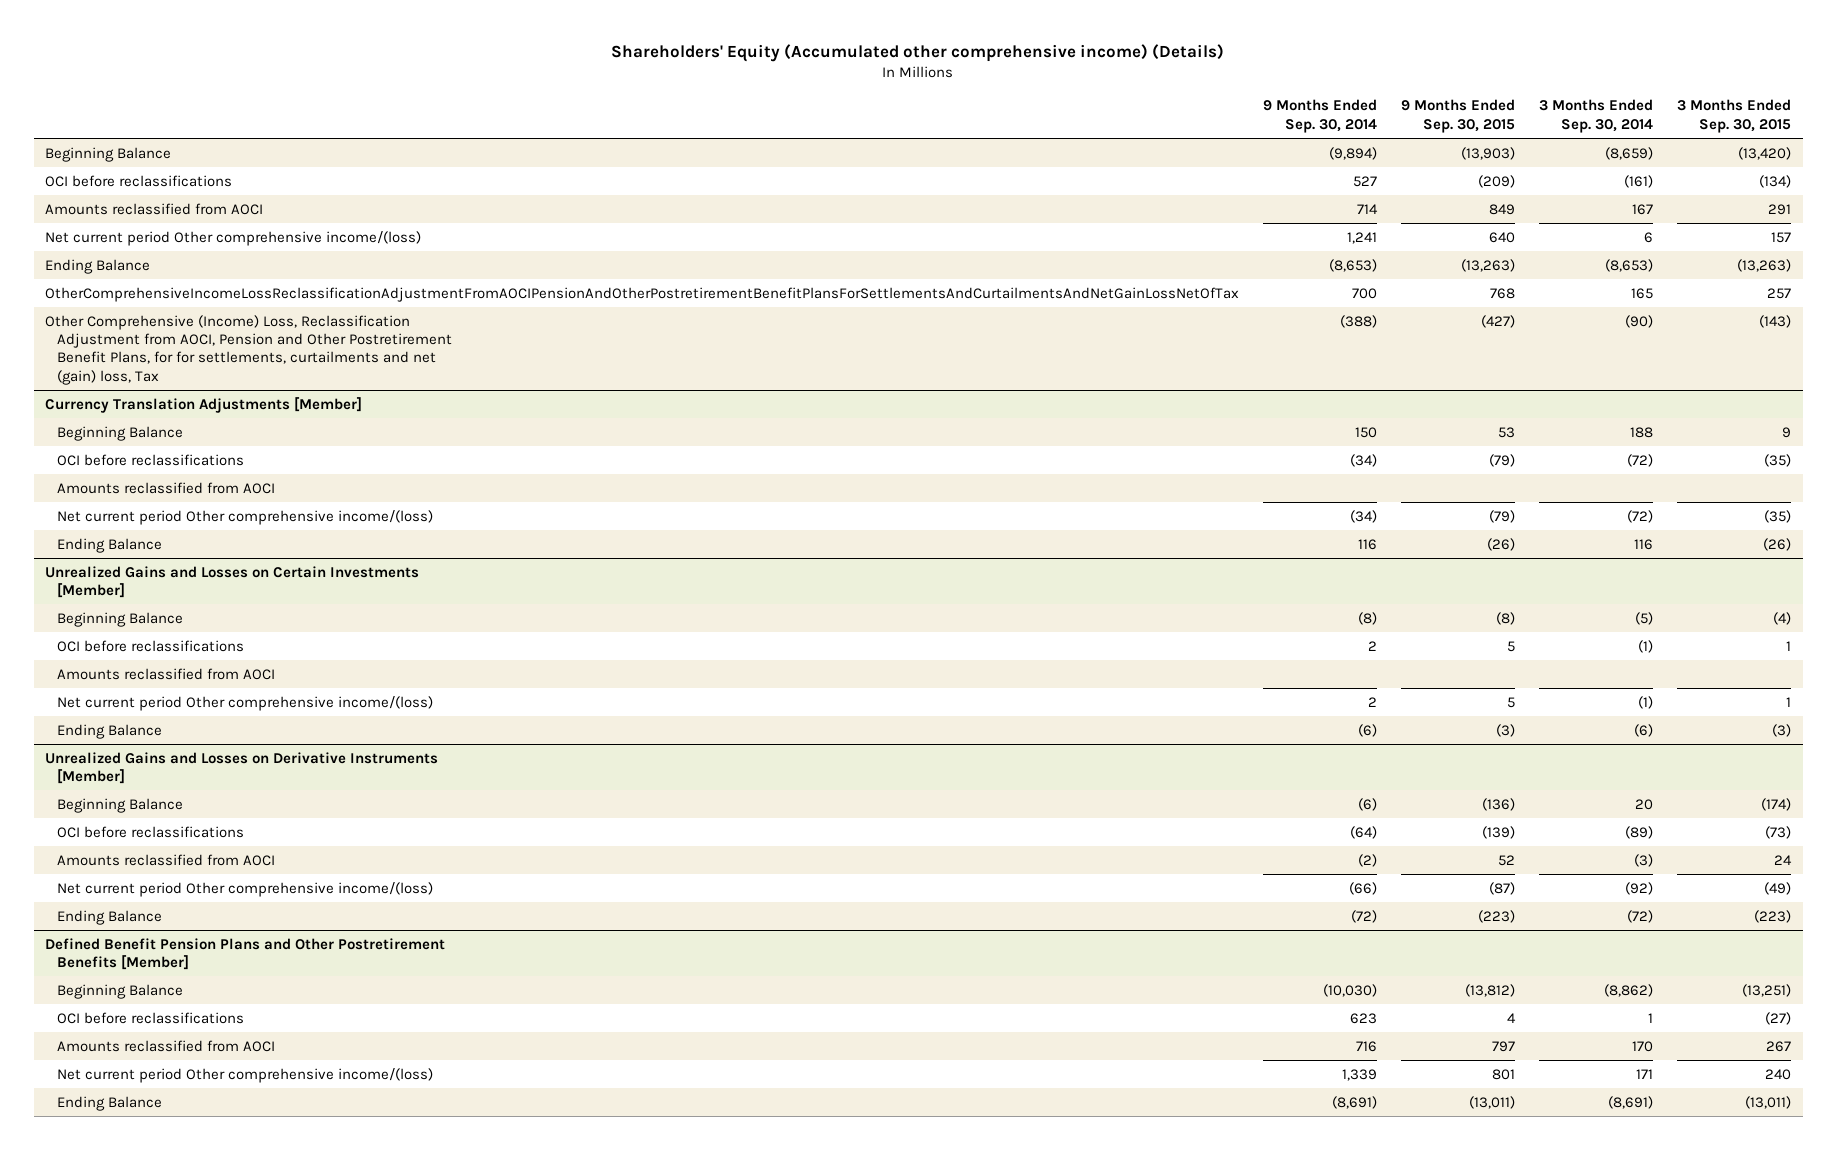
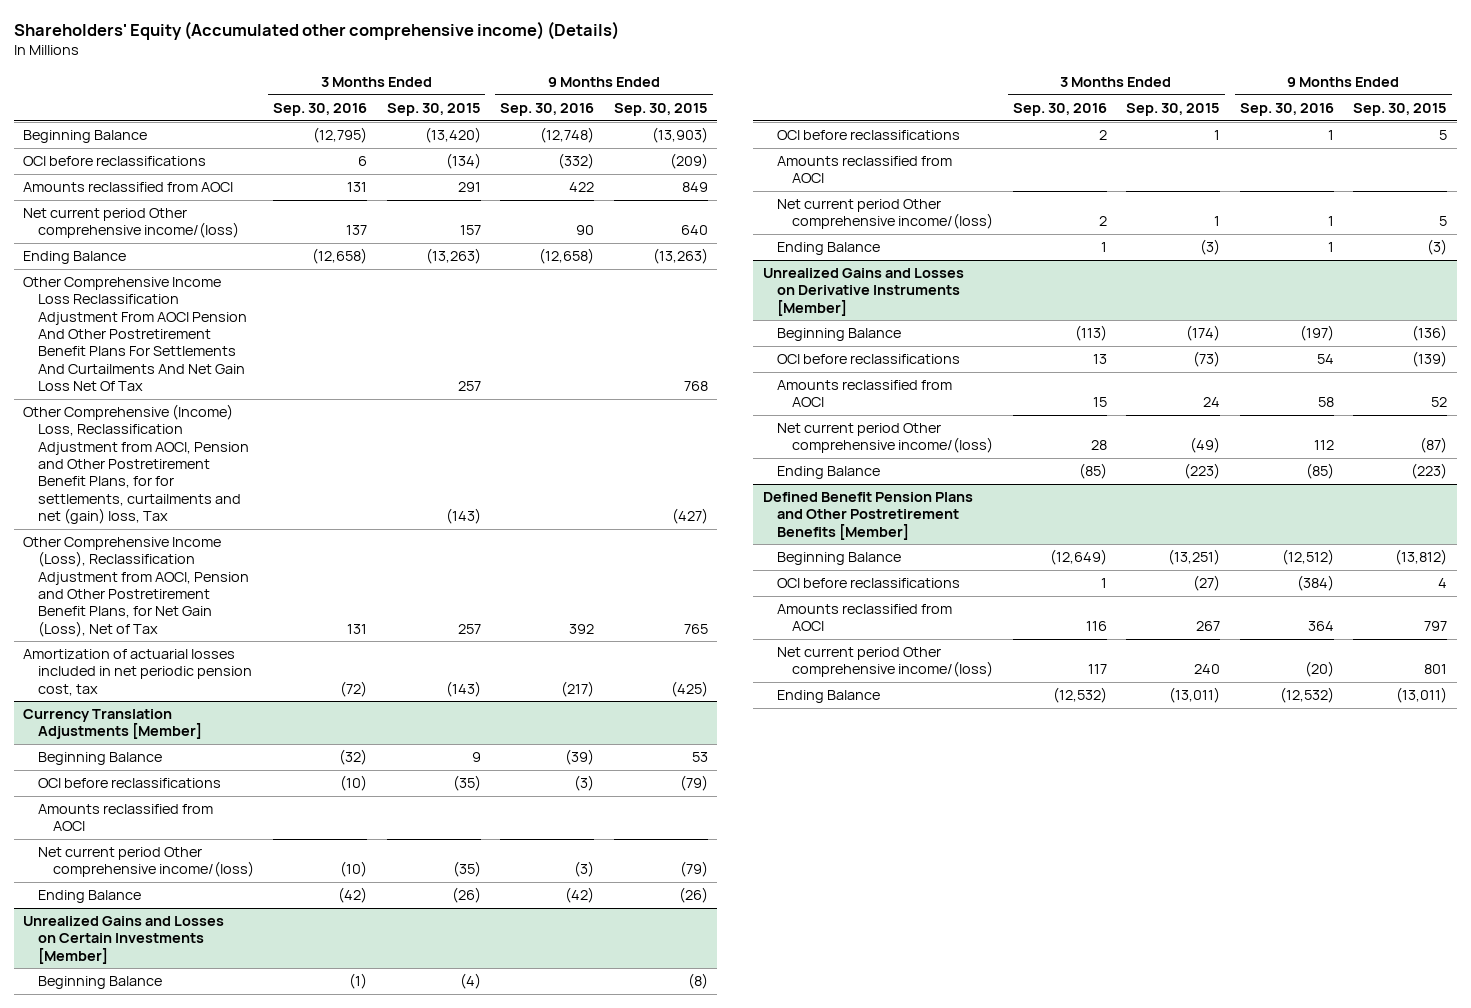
- | 9 Months Ended Sep. 30, 2014 | 9 Months Ended Sep. 30, 2015 | 3 Months Ended Sep. 30, 2014 | 3 Months Ended Sep. 30, 2015
+ | 3 Months Ended Sep. 30, 2016 | 3 Months Ended Sep. 30, 2015 | 9 Months Ended Sep. 30, 2016 | 9 Months Ended Sep. 30, 2015
- OtherComprehensiveIncomeLossReclassificationAdjustmentFromAOCIPensionAndOtherPostretirementBenefitPlansForSettlementsAndCurtailmentsAndNetGainLossNetOfTax | 700 | 768 | 165 | 257
+ Other Comprehensive Income Loss Reclassification Adjustment From AOCI Pension And Other Postretirement Benefit Plans For Settlements And Curtailments And Net Gain Loss Net Of Tax | | 257 | | 768
+ Other Comprehensive Income (Loss), Reclassification Adjustment from AOCI, Pension and Other Postretirement Benefit Plans, for Net Gain (Loss), Net of Tax | 131 | 257 | 392 | 765
+ Amortization of actuarial losses included in net periodic pension cost, tax | (72) | (143) | (217) | (425)

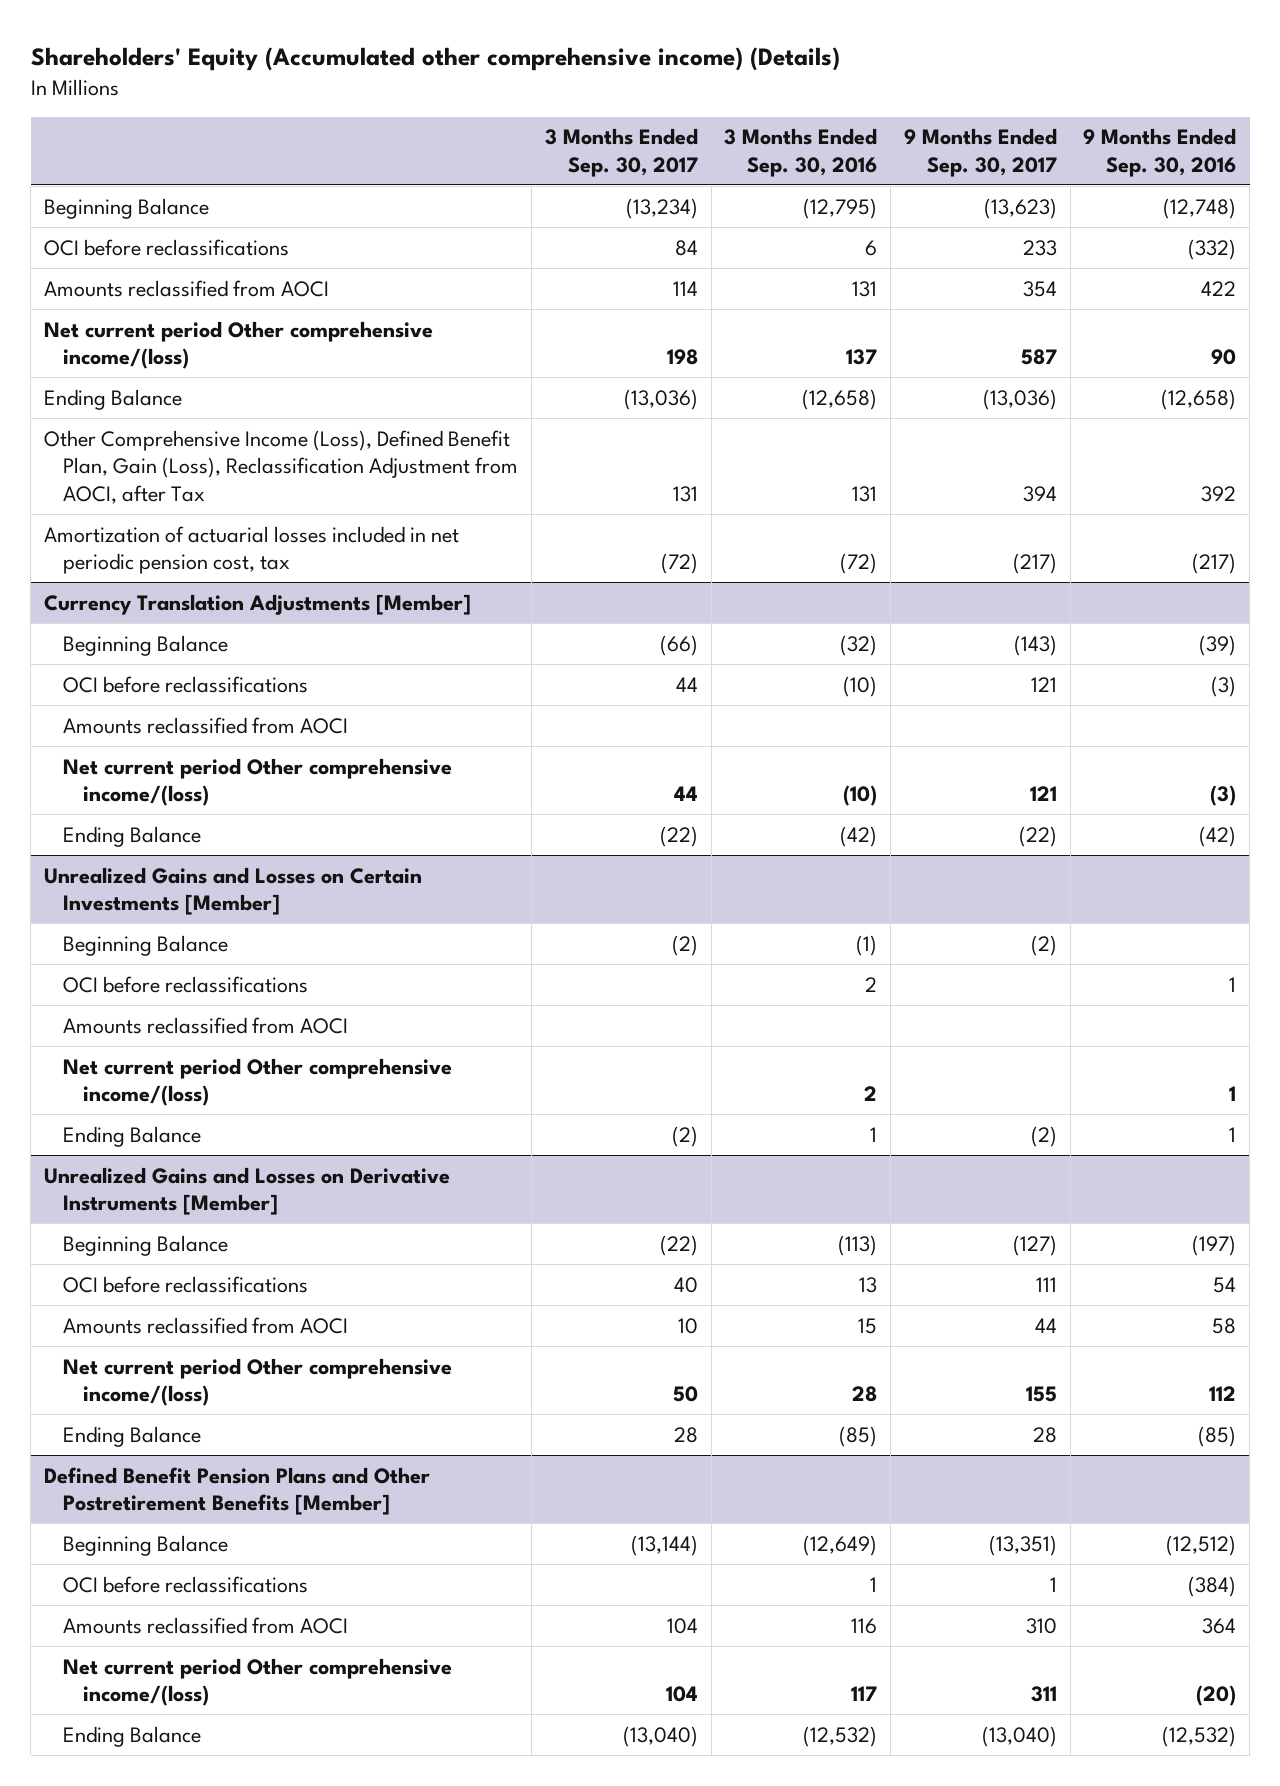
- | 3 Months Ended Sep. 30, 2016 | 3 Months Ended Sep. 30, 2015 | 9 Months Ended Sep. 30, 2016 | 9 Months Ended Sep. 30, 2015
+ | 3 Months Ended Sep. 30, 2017 | 3 Months Ended Sep. 30, 2016 | 9 Months Ended Sep. 30, 2017 | 9 Months Ended Sep. 30, 2016
- Other Comprehensive Income Loss Reclassification Adjustment From AOCI Pension And Other Postretirement Benefit Plans For Settlements And Curtailments And Net Gain Loss Net Of Tax | | 257 | | 768
- Other Comprehensive (Income) Loss, Reclassification Adjustment from AOCI, Pension and Other Postretirement Benefit Plans, for for settlements, curtailments and net (gain) loss, Tax | | (143) | | (427)
- Other Comprehensive Income (Loss), Reclassification Adjustment from AOCI, Pension and Other Postretirement Benefit Plans, for Net Gain (Loss), Net of Tax | 131 | 257 | 392 | 765
+ Other Comprehensive Income (Loss), Defined Benefit Plan, Gain (Loss), Reclassification Adjustment from AOCI, after Tax | 131 | 131 | 394 | 392

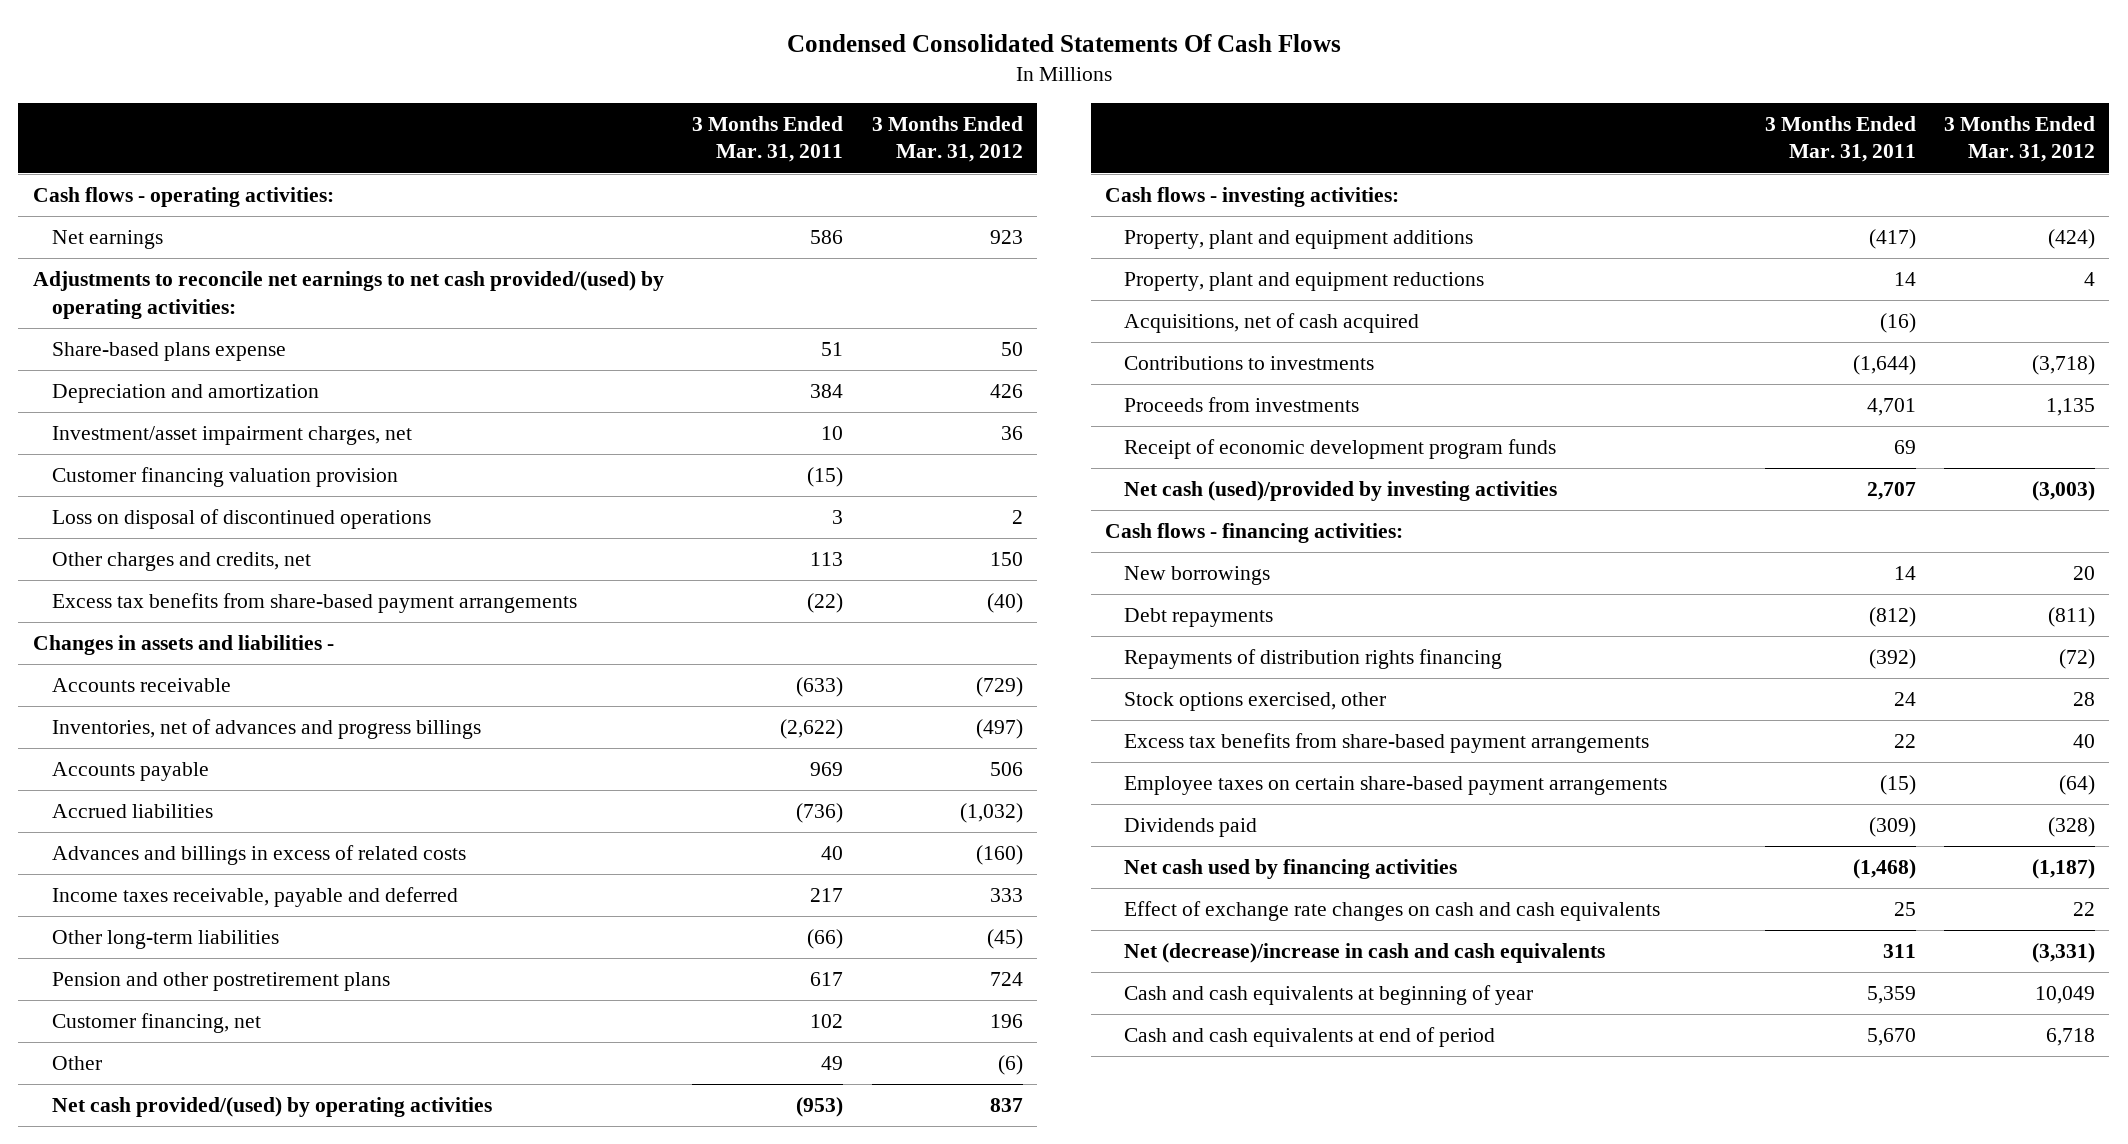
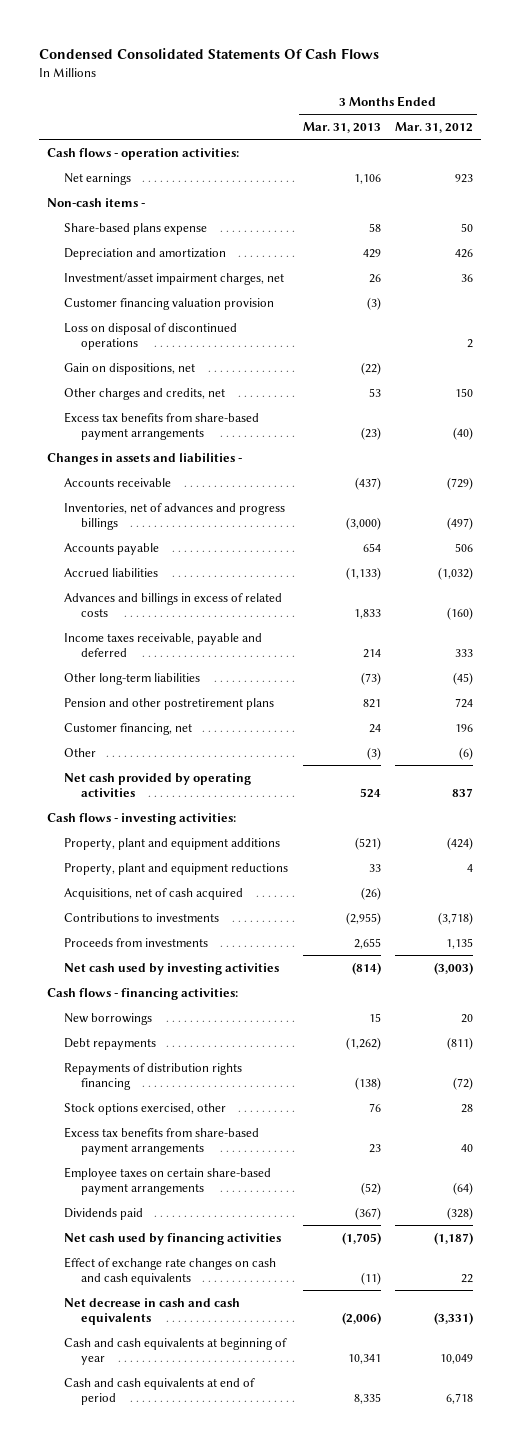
- | 3 Months Ended Mar. 31, 2011 | 3 Months Ended Mar. 31, 2012
+ | 3 Months Ended Mar. 31, 2013 | 3 Months Ended Mar. 31, 2012
- Cash flows - operating activities:
+ Cash flows - operation activities:
- Adjustments to reconcile net earnings to net cash provided/(used) by operating activities:
+ Non-cash items -
+ Gain on dispositions, net | (22) |
- Net cash provided/(used) by operating activities | (953) | 837
+ Net cash provided by operating activities | 524 | 837
- Receipt of economic development program funds | 69 |
- Net cash (used)/provided by investing activities | 2,707 | (3,003)
+ Net cash used by investing activities | (814) | (3,003)
- Net (decrease)/increase in cash and cash equivalents | 311 | (3,331)
+ Net decrease in cash and cash equivalents | (2,006) | (3,331)

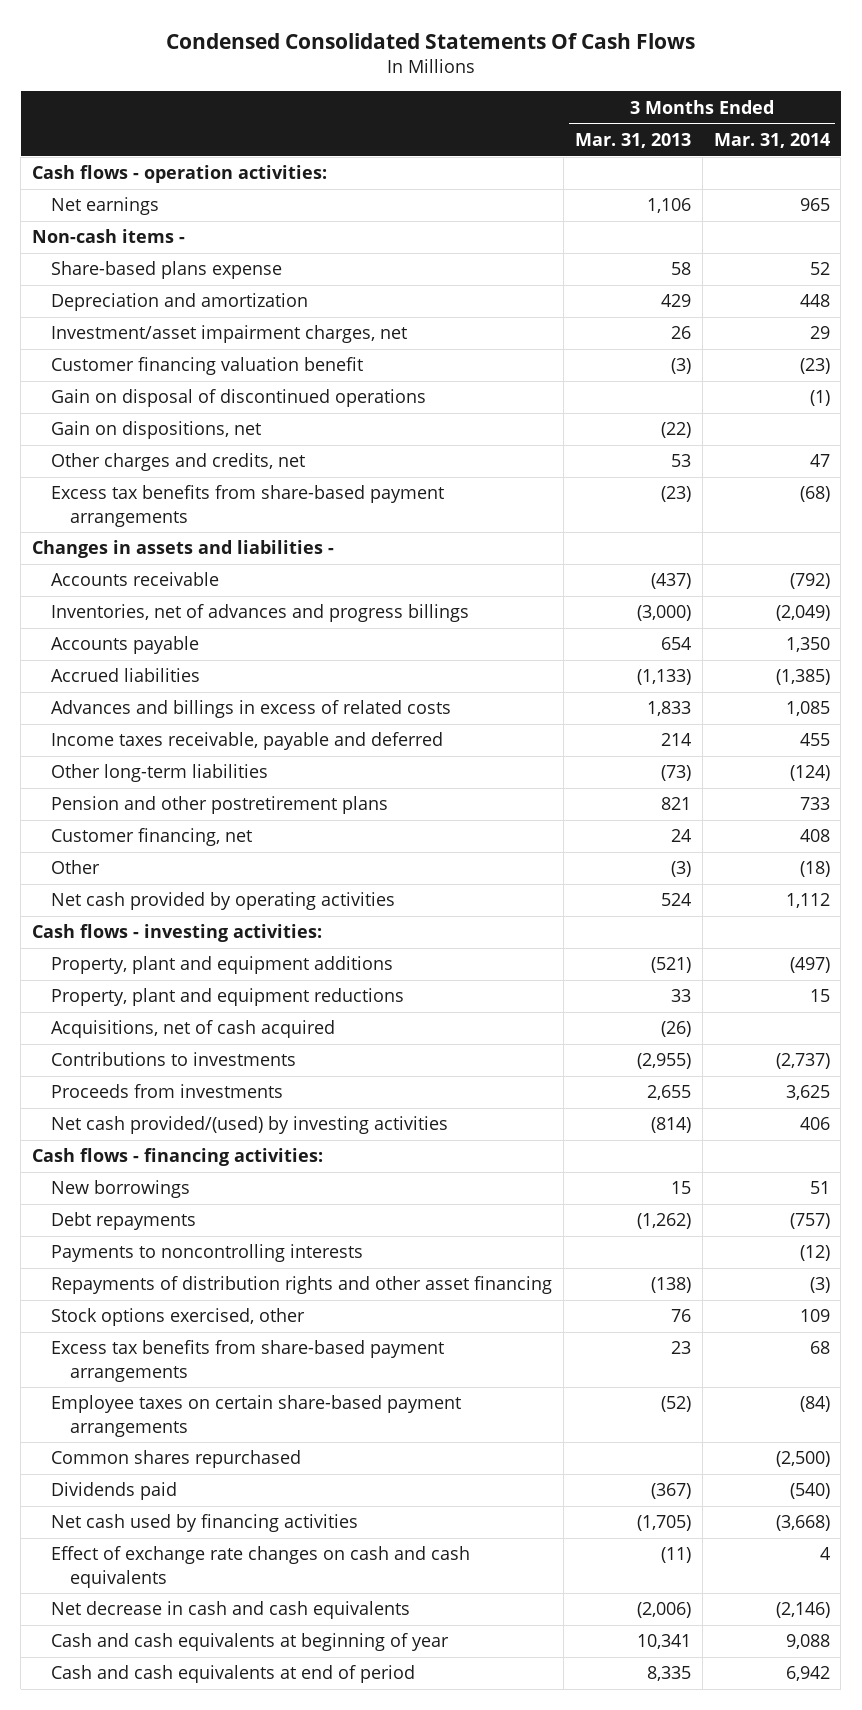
- | 3 Months Ended Mar. 31, 2013 | 3 Months Ended Mar. 31, 2012
+ | 3 Months Ended Mar. 31, 2013 | 3 Months Ended Mar. 31, 2014
- Customer financing valuation provision | (3) |
- Loss on disposal of discontinued operations | | 2
+ Customer financing valuation benefit | (3) | (23)
+ Gain on disposal of discontinued operations | | (1)
- Net cash used by investing activities | (814) | (3,003)
+ Net cash provided/(used) by investing activities | (814) | 406
- Repayments of distribution rights financing | (138) | (72)
+ Payments to noncontrolling interests | | (12)
+ Repayments of distribution rights and other asset financing | (138) | (3)
+ Common shares repurchased | | (2,500)

